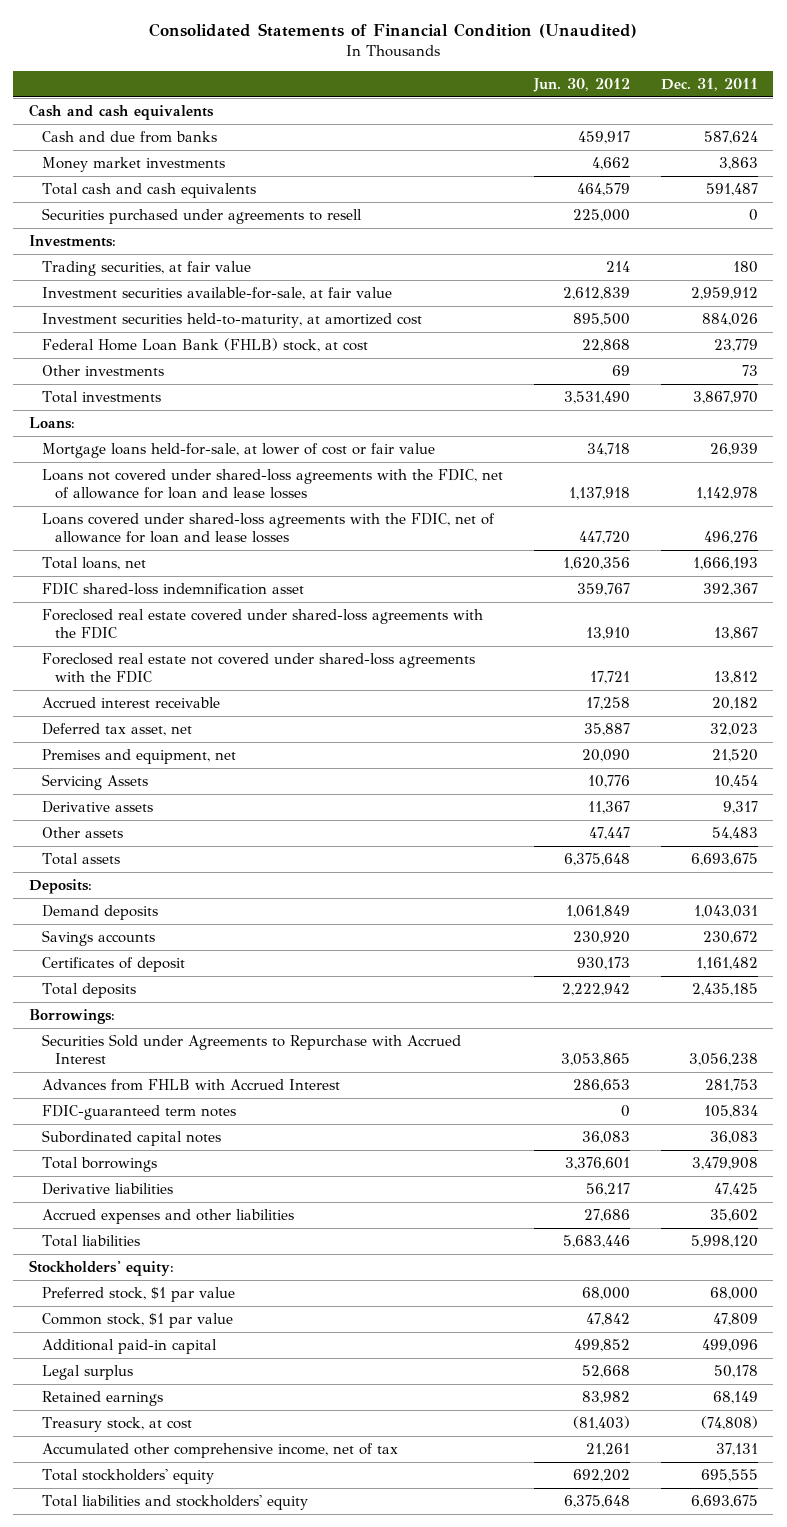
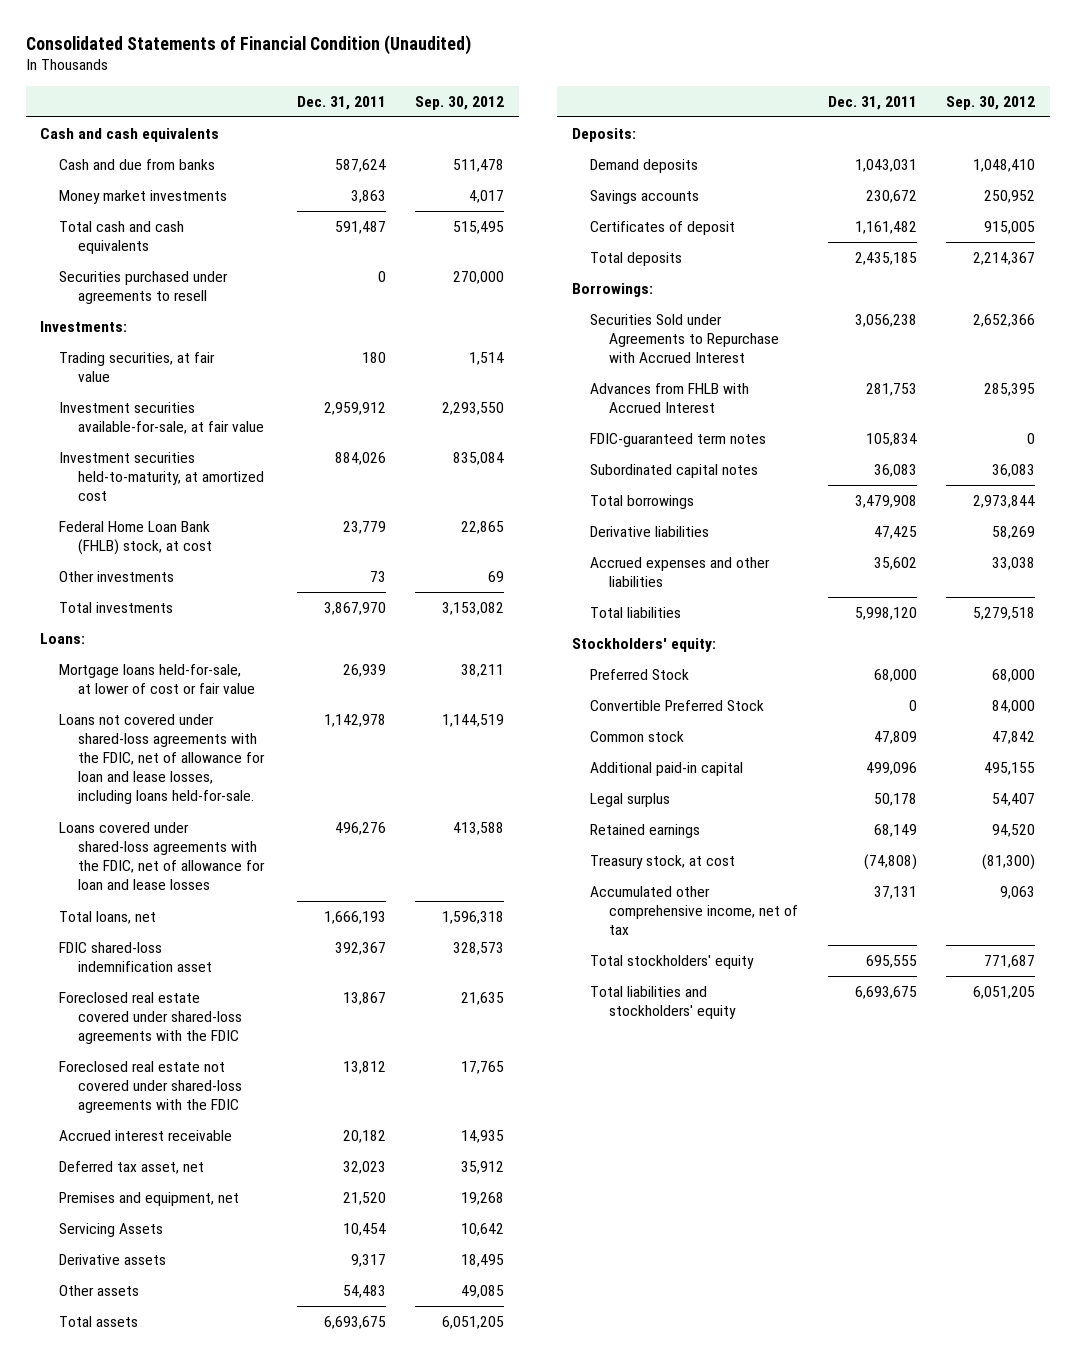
- | Jun. 30, 2012 | Dec. 31, 2011
+ | Dec. 31, 2011 | Sep. 30, 2012
- Loans not covered under shared-loss agreements with the FDIC, net of allowance for loan and lease losses | 1,137,918 | 1,142,978
+ Loans not covered under shared-loss agreements with the FDIC, net of allowance for loan and lease losses, including loans held-for-sale. | 1,142,978 | 1,144,519
- Preferred stock, $1 par value | 68,000 | 68,000
- Common stock, $1 par value | 47,842 | 47,809
+ Preferred Stock | 68,000 | 68,000
+ Convertible Preferred Stock | 0 | 84,000
+ Common stock | 47,809 | 47,842

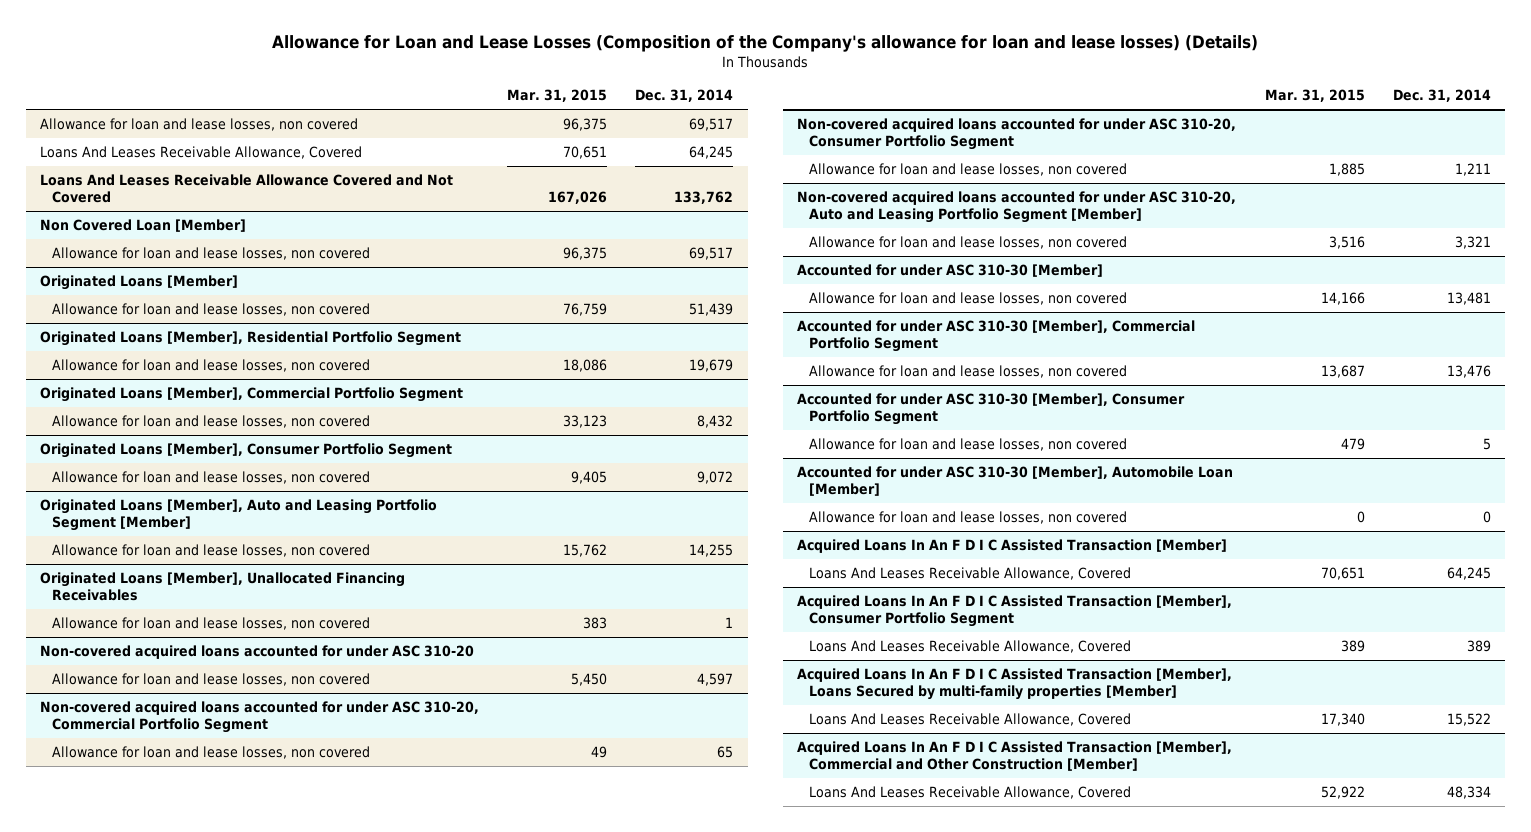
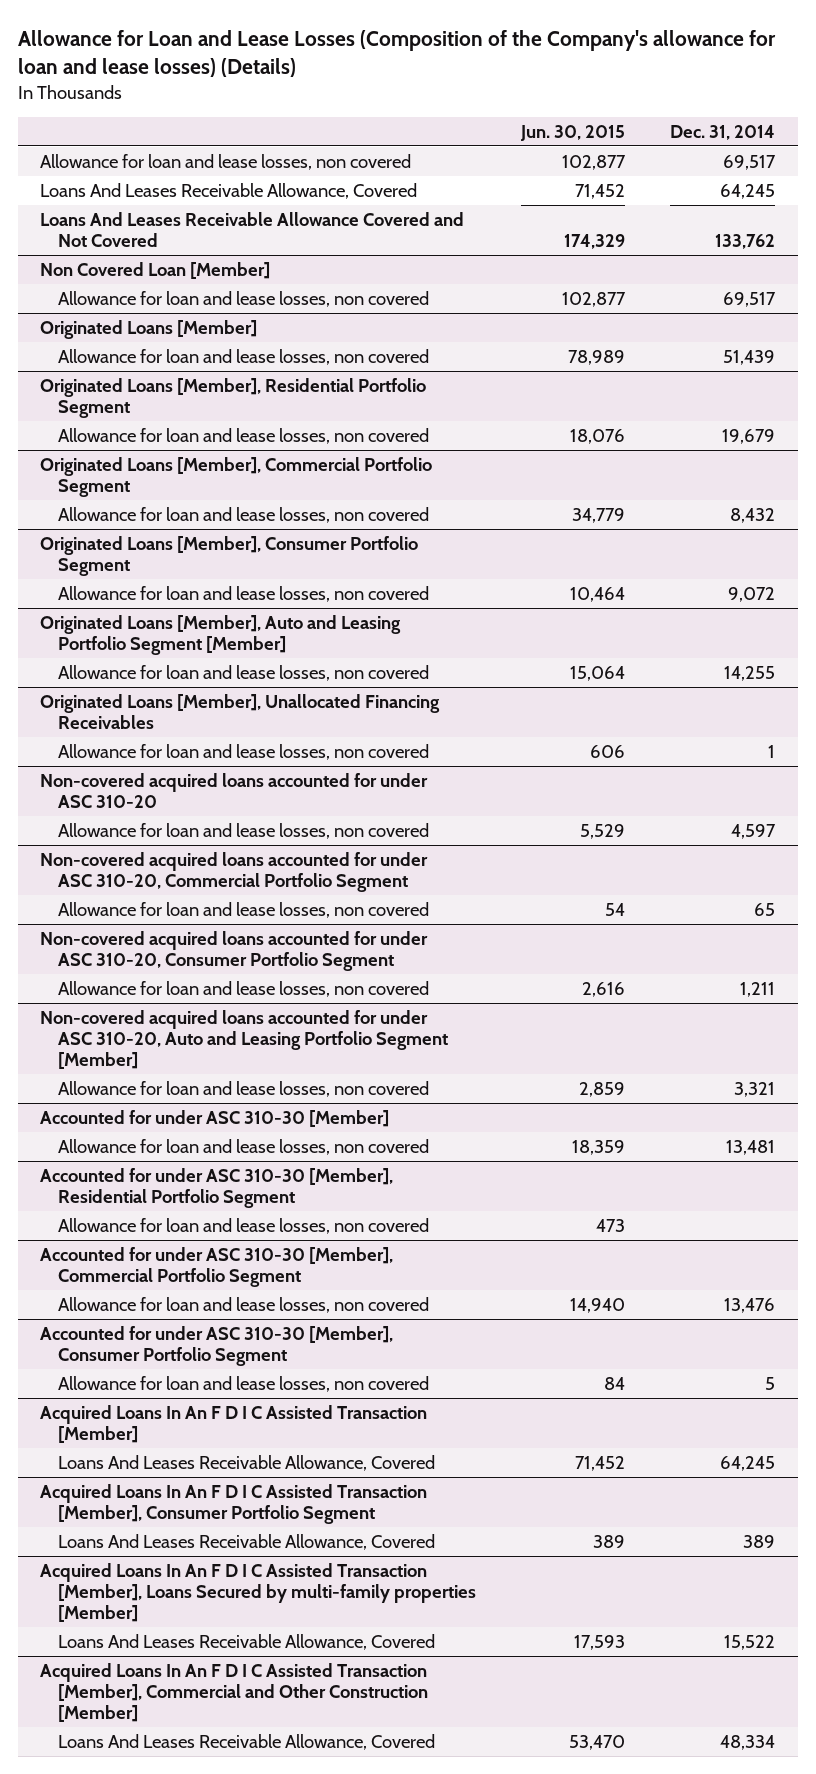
- | Mar. 31, 2015 | Dec. 31, 2014
+ | Jun. 30, 2015 | Dec. 31, 2014
+ Accounted for under ASC 310-30 [Member], Residential Portfolio Segment
+ Allowance for loan and lease losses, non covered | 473 |
- Accounted for under ASC 310-30 [Member], Automobile Loan [Member]
- Allowance for loan and lease losses, non covered | 0 | 0

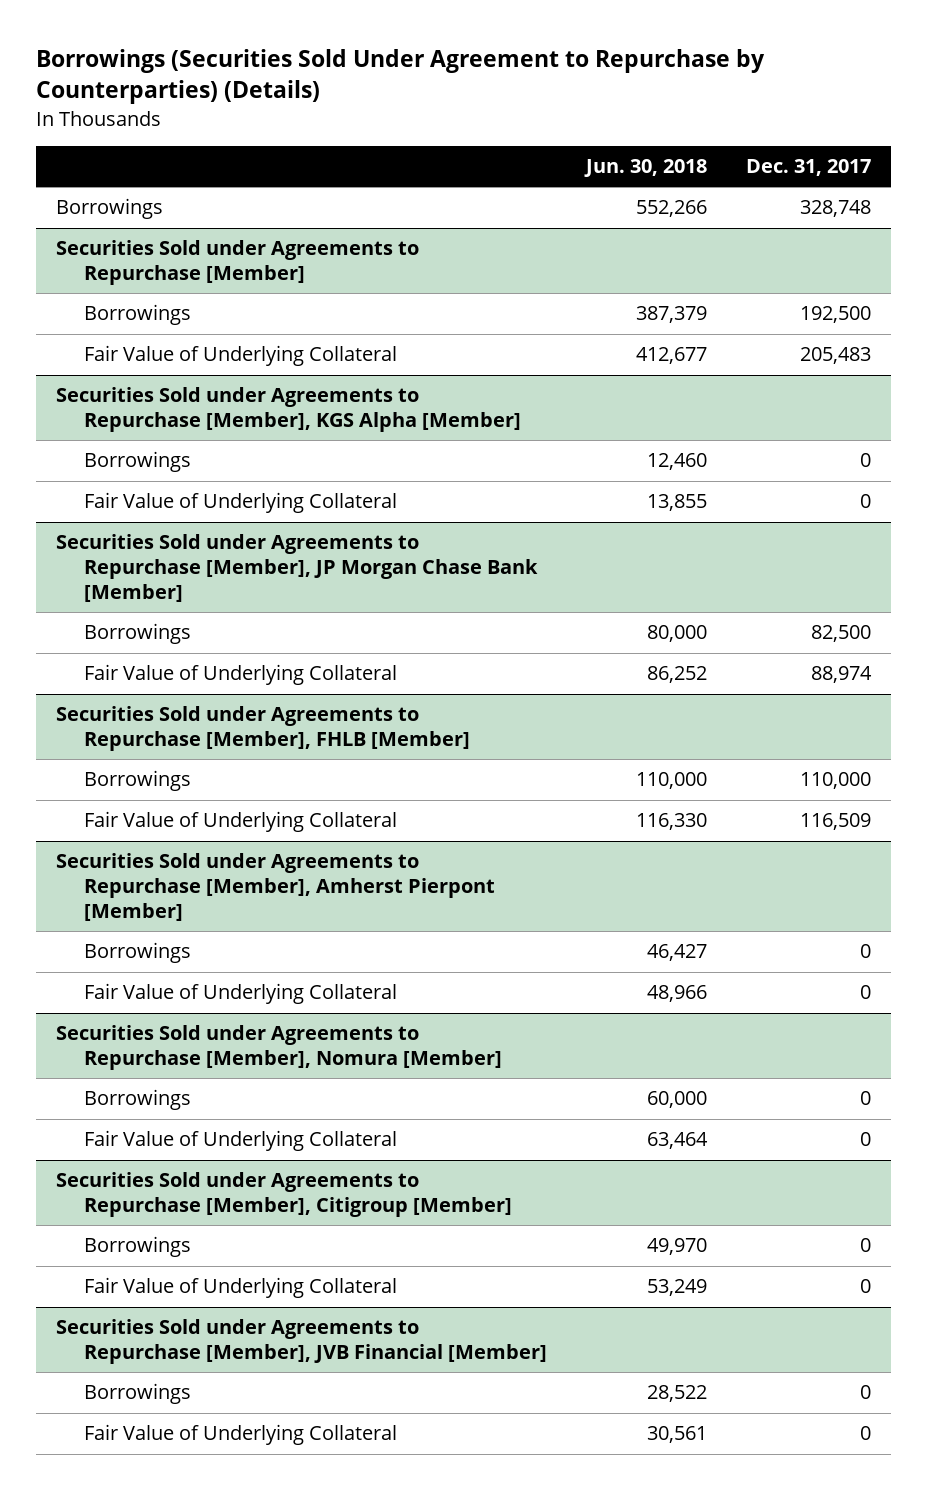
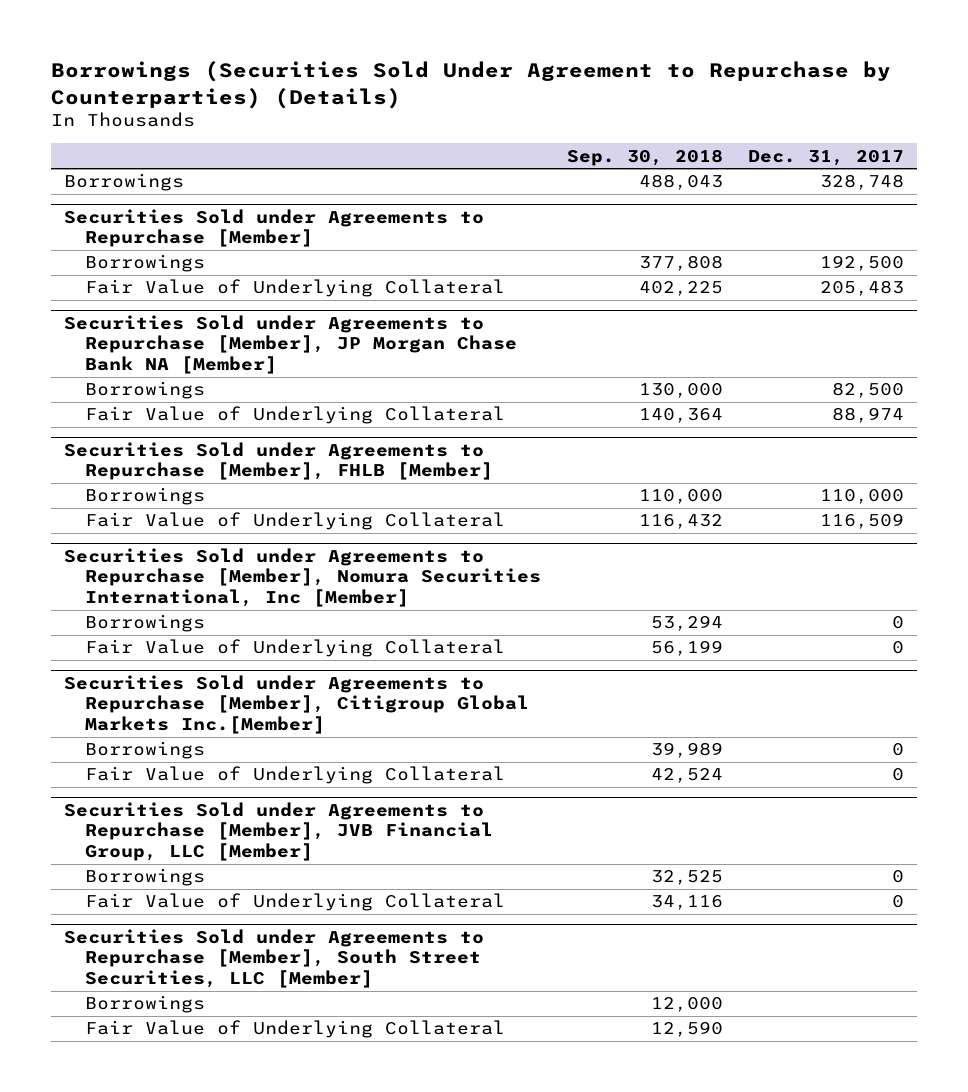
- | Jun. 30, 2018 | Dec. 31, 2017
+ | Sep. 30, 2018 | Dec. 31, 2017
- Securities Sold under Agreements to Repurchase [Member], KGS Alpha [Member]
- Borrowings | 12,460 | 0
- Fair Value of Underlying Collateral | 13,855 | 0
- Securities Sold under Agreements to Repurchase [Member], JP Morgan Chase Bank [Member]
+ Securities Sold under Agreements to Repurchase [Member], JP Morgan Chase Bank NA [Member]
- Securities Sold under Agreements to Repurchase [Member], Amherst Pierpont [Member]
- Borrowings | 46,427 | 0
- Fair Value of Underlying Collateral | 48,966 | 0
- Securities Sold under Agreements to Repurchase [Member], Nomura [Member]
+ Securities Sold under Agreements to Repurchase [Member], Nomura Securities International, Inc [Member]
- Securities Sold under Agreements to Repurchase [Member], Citigroup [Member]
+ Securities Sold under Agreements to Repurchase [Member], Citigroup Global Markets Inc.[Member]
- Securities Sold under Agreements to Repurchase [Member], JVB Financial [Member]
+ Securities Sold under Agreements to Repurchase [Member], JVB Financial Group, LLC [Member]
+ Securities Sold under Agreements to Repurchase [Member], South Street Securities, LLC [Member]
+ Borrowings | 12,000 |
+ Fair Value of Underlying Collateral | 12,590 |

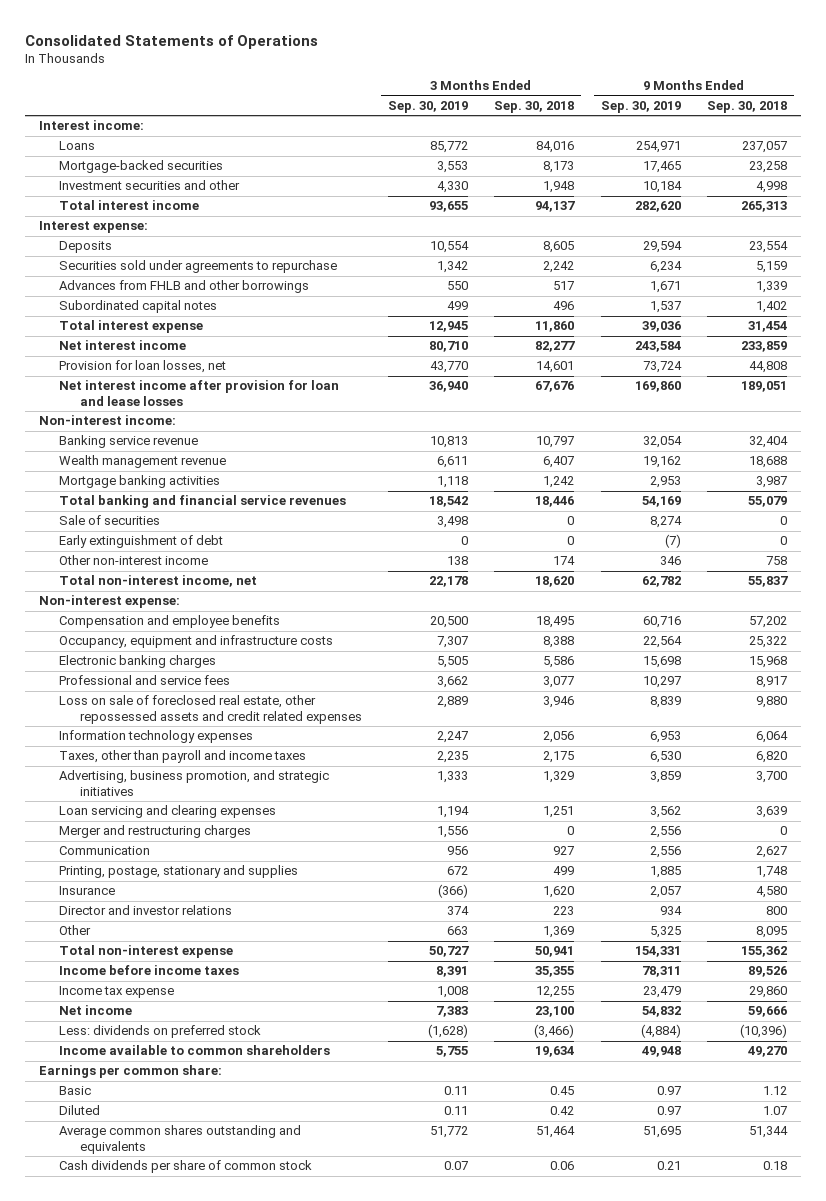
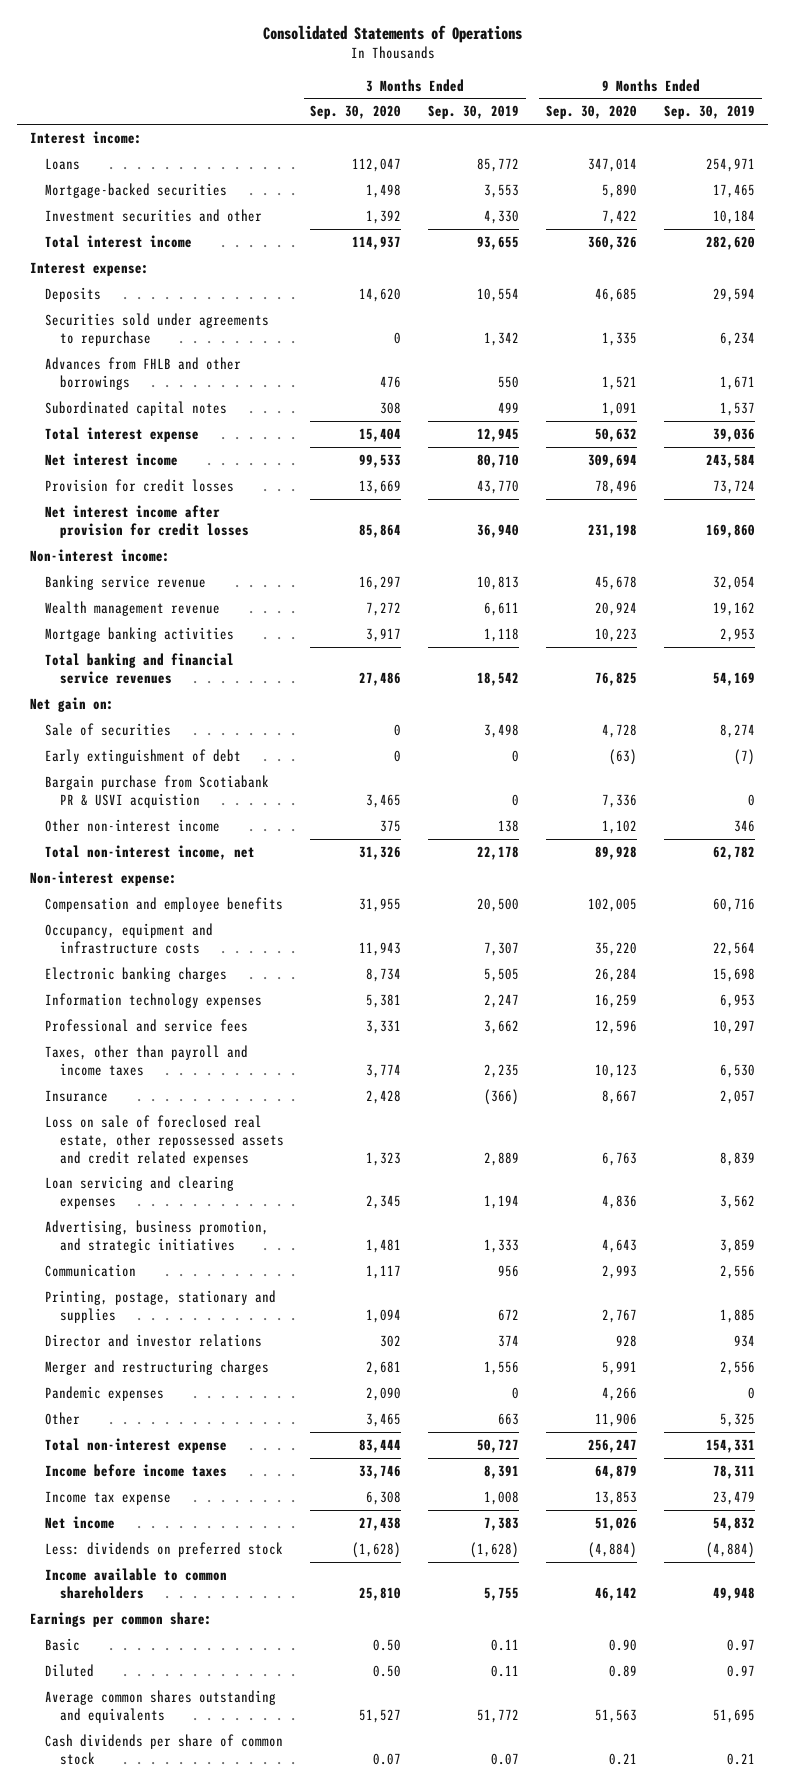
- | 3 Months Ended Sep. 30, 2019 | 3 Months Ended Sep. 30, 2018 | 9 Months Ended Sep. 30, 2019 | 9 Months Ended Sep. 30, 2018
+ | 3 Months Ended Sep. 30, 2020 | 3 Months Ended Sep. 30, 2019 | 9 Months Ended Sep. 30, 2020 | 9 Months Ended Sep. 30, 2019
- Provision for loan losses, net | 43,770 | 14,601 | 73,724 | 44,808
- Net interest income after provision for loan and lease losses | 36,940 | 67,676 | 169,860 | 189,051
+ Provision for credit losses | 13,669 | 43,770 | 78,496 | 73,724
+ Net interest income after provision for credit losses | 85,864 | 36,940 | 231,198 | 169,860
+ Net gain on:
+ Bargain purchase from Scotiabank PR & USVI acquistion | 3,465 | 0 | 7,336 | 0
moved down: Professional and service fees | 3,331 | 3,662 | 12,596 | 10,297
moved up: Insurance | 2,428 | (366) | 8,667 | 2,057
moved down: Loss on sale of foreclosed real estate, other repossessed assets and credit related expenses | 1,323 | 2,889 | 6,763 | 8,839
moved down: Advertising, business promotion, and strategic initiatives | 1,481 | 1,333 | 4,643 | 3,859
moved down: Merger and restructuring charges | 2,681 | 1,556 | 5,991 | 2,556
+ Pandemic expenses | 2,090 | 0 | 4,266 | 0

